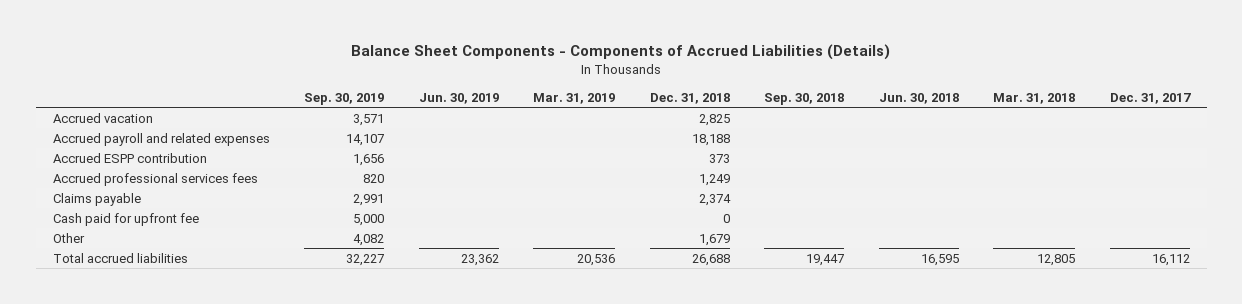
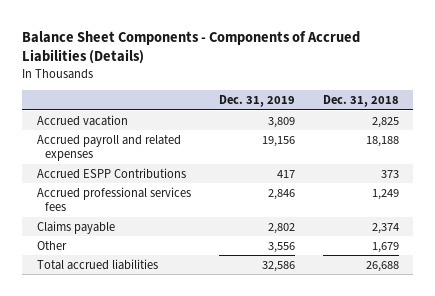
- | Sep. 30, 2019 | Jun. 30, 2019 | Mar. 31, 2019 | Dec. 31, 2018 | Sep. 30, 2018 | Jun. 30, 2018 | Mar. 31, 2018 | Dec. 31, 2017
+ | Dec. 31, 2019 | Dec. 31, 2018
- Accrued ESPP contribution | 1,656 | | | 373 | | | |
+ Accrued ESPP Contributions | 417 | 373
- Cash paid for upfront fee | 5,000 | | | 0 | | | |

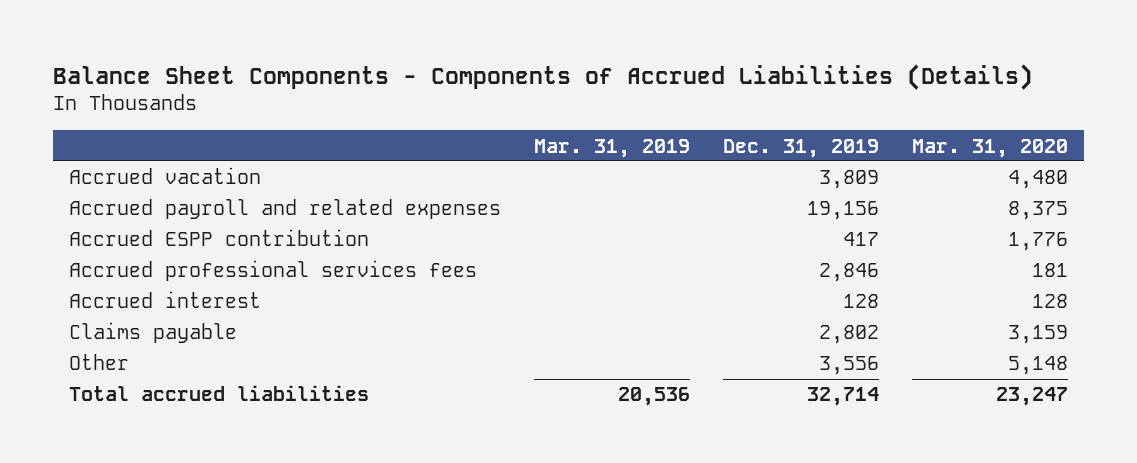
- | Dec. 31, 2019 | Dec. 31, 2018
+ | Mar. 31, 2019 | Dec. 31, 2019 | Mar. 31, 2020
- Accrued ESPP Contributions | 417 | 373
+ Accrued ESPP contribution | | 417 | 1,776
+ Accrued interest | | 128 | 128
- Total accrued liabilities | 32,586 | 26,688
+ Total accrued liabilities | 20,536 | 32,714 | 23,247

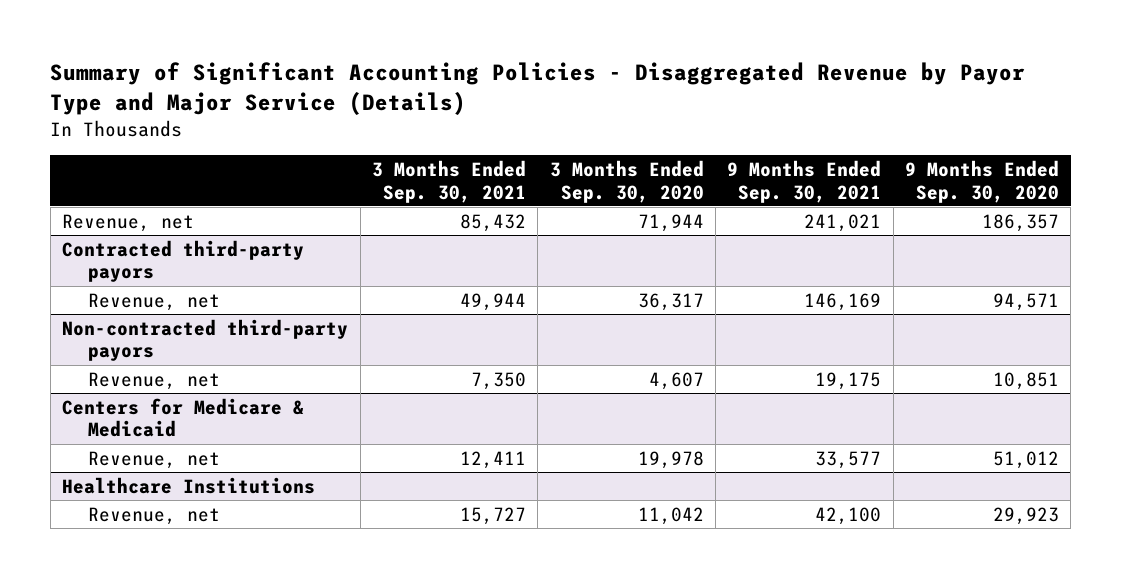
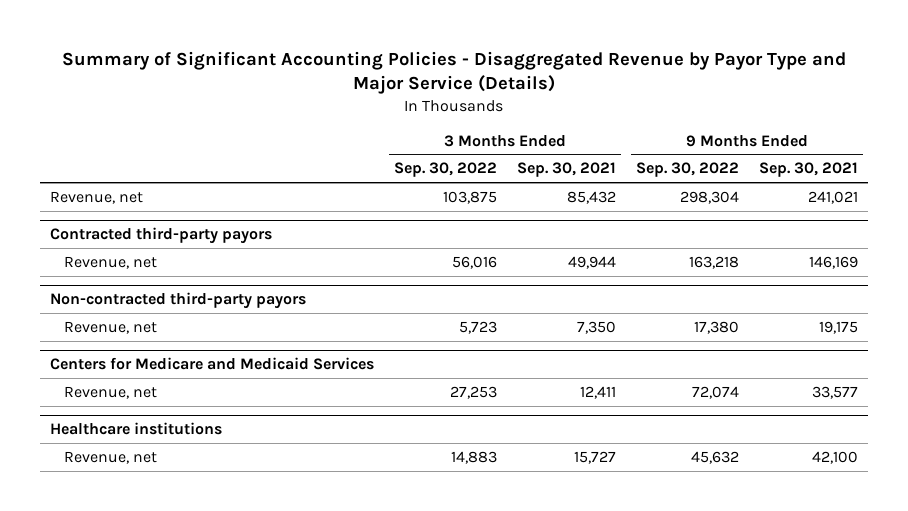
- | 3 Months Ended Sep. 30, 2021 | 3 Months Ended Sep. 30, 2020 | 9 Months Ended Sep. 30, 2021 | 9 Months Ended Sep. 30, 2020
+ | 3 Months Ended Sep. 30, 2022 | 3 Months Ended Sep. 30, 2021 | 9 Months Ended Sep. 30, 2022 | 9 Months Ended Sep. 30, 2021
- Centers for Medicare & Medicaid
+ Centers for Medicare and Medicaid Services
- Healthcare Institutions
+ Healthcare institutions

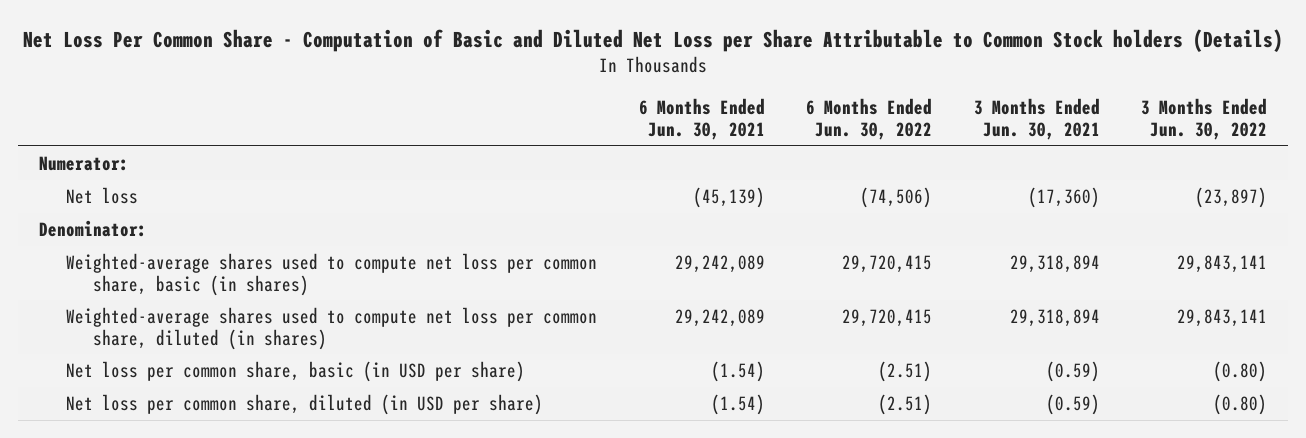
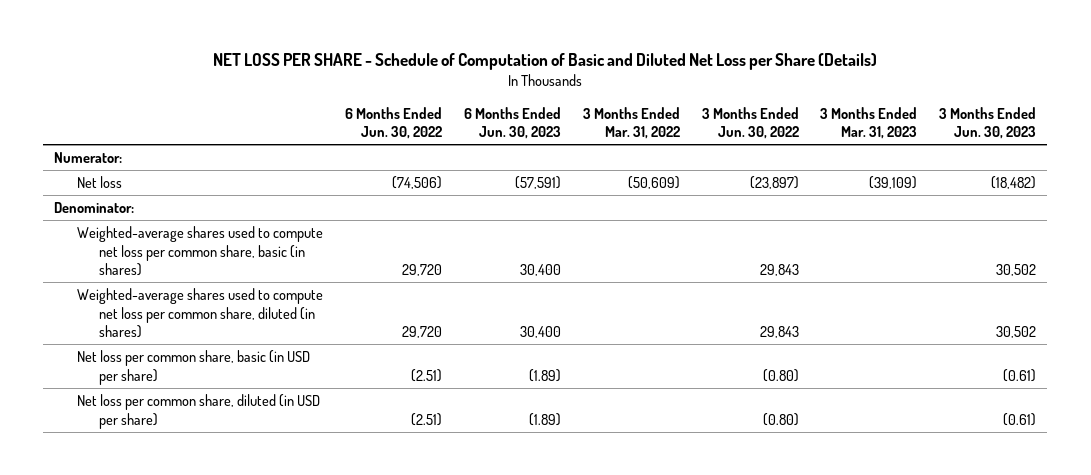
- Net Loss Per Common Share - Computation of Basic and Diluted Net Loss per Share Attributable to Common Stock holders (Details)
+ NET LOSS PER SHARE - Schedule of Computation of Basic and Diluted Net Loss per Share (Details)
- | 6 Months Ended Jun. 30, 2021 | 6 Months Ended Jun. 30, 2022 | 3 Months Ended Jun. 30, 2021 | 3 Months Ended Jun. 30, 2022
+ | 6 Months Ended Jun. 30, 2022 | 6 Months Ended Jun. 30, 2023 | 3 Months Ended Mar. 31, 2022 | 3 Months Ended Jun. 30, 2022 | 3 Months Ended Mar. 31, 2023 | 3 Months Ended Jun. 30, 2023
- Weighted-average shares used to compute net loss per common share, basic (in shares) | 29,242,089 | 29,720,415 | 29,318,894 | 29,843,141
- Weighted-average shares used to compute net loss per common share, diluted (in shares) | 29,242,089 | 29,720,415 | 29,318,894 | 29,843,141
+ Weighted-average shares used to compute net loss per common share, basic (in shares) | 29,720 | 30,400 | | 29,843 | | 30,502
+ Weighted-average shares used to compute net loss per common share, diluted (in shares) | 29,720 | 30,400 | | 29,843 | | 30,502

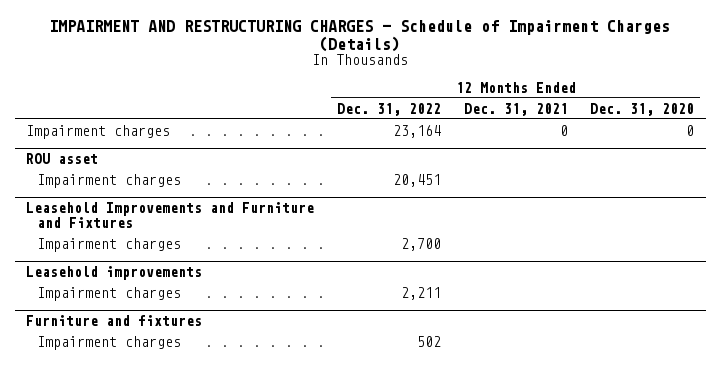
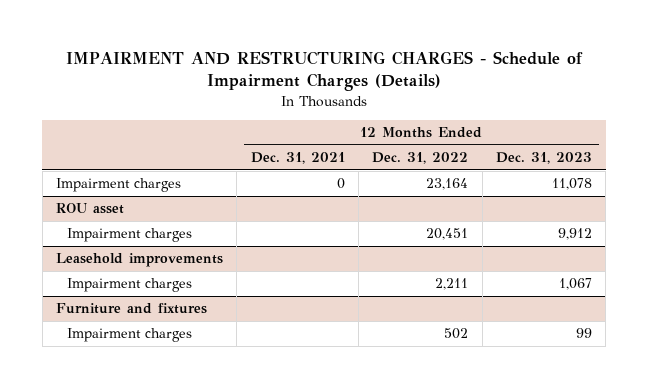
- | 12 Months Ended Dec. 31, 2022 | 12 Months Ended Dec. 31, 2021 | 12 Months Ended Dec. 31, 2020
+ | 12 Months Ended Dec. 31, 2021 | 12 Months Ended Dec. 31, 2022 | 12 Months Ended Dec. 31, 2023
- Leasehold Improvements and Furniture and Fixtures
- Impairment charges | 2,700 | |

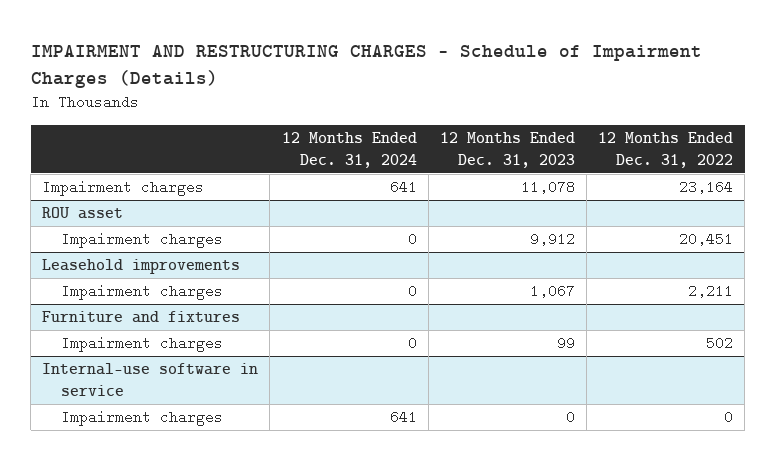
- | 12 Months Ended Dec. 31, 2021 | 12 Months Ended Dec. 31, 2022 | 12 Months Ended Dec. 31, 2023
+ | 12 Months Ended Dec. 31, 2024 | 12 Months Ended Dec. 31, 2023 | 12 Months Ended Dec. 31, 2022
+ Internal-use software in service
+ Impairment charges | 641 | 0 | 0

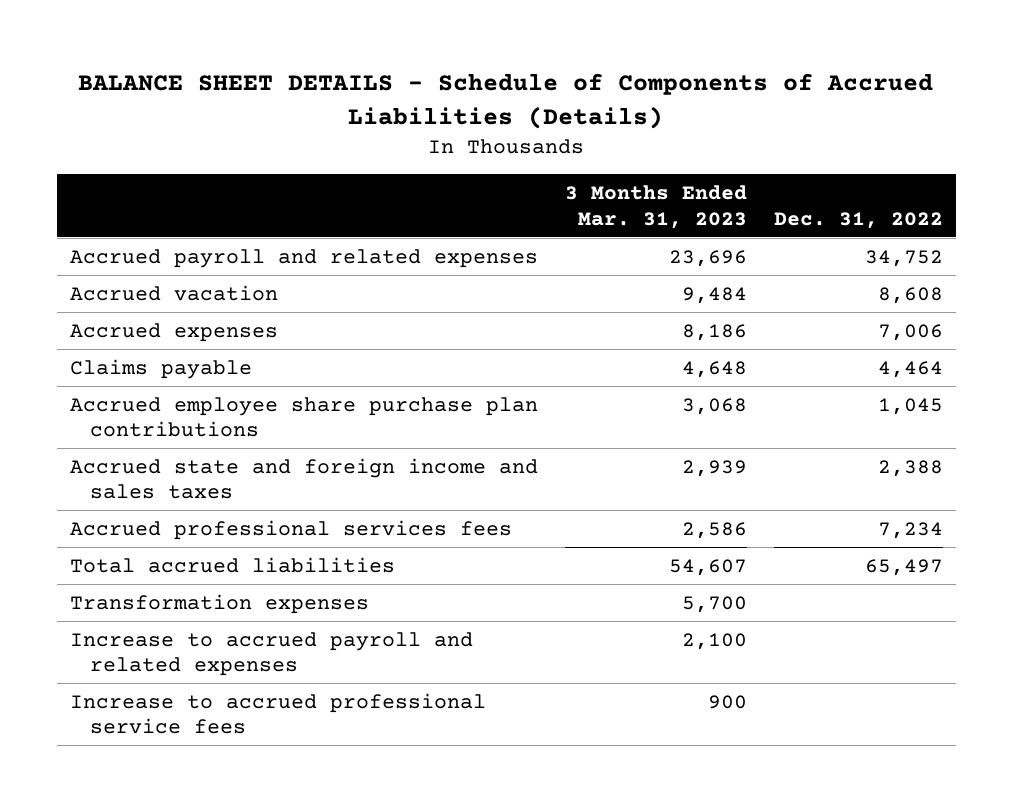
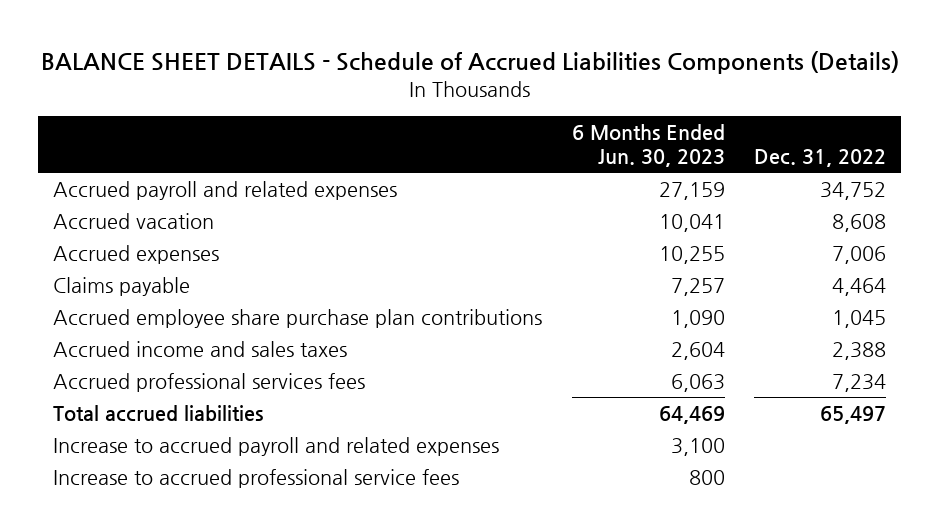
- BALANCE SHEET DETAILS - Schedule of Components of Accrued Liabilities (Details)
+ BALANCE SHEET DETAILS - Schedule of Accrued Liabilities Components (Details)
- | 3 Months Ended Mar. 31, 2023 | Dec. 31, 2022
+ | 6 Months Ended Jun. 30, 2023 | Dec. 31, 2022
- Accrued state and foreign income and sales taxes | 2,939 | 2,388
+ Accrued income and sales taxes | 2,604 | 2,388
- Transformation expenses | 5,700 |

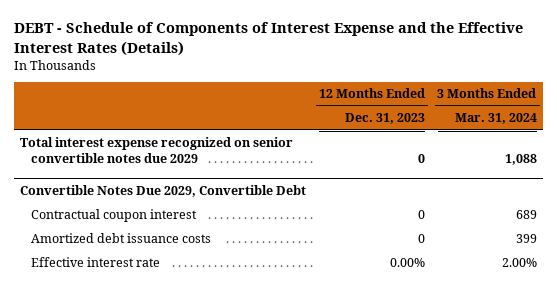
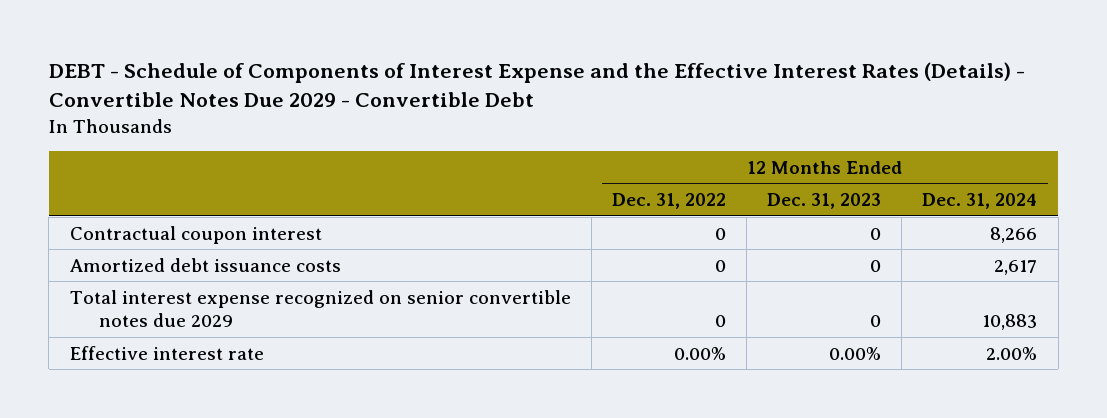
- DEBT - Schedule of Components of Interest Expense and the Effective Interest Rates (Details)
+ DEBT - Schedule of Components of Interest Expense and the Effective Interest Rates (Details) - Convertible Notes Due 2029 - Convertible Debt
- | 12 Months Ended Dec. 31, 2023 | 3 Months Ended Mar. 31, 2024
+ | 12 Months Ended Dec. 31, 2022 | 12 Months Ended Dec. 31, 2023 | 12 Months Ended Dec. 31, 2024
- Convertible Notes Due 2029, Convertible Debt
moved down: Total interest expense recognized on senior convertible notes due 2029 | 0 | 0 | 10,883

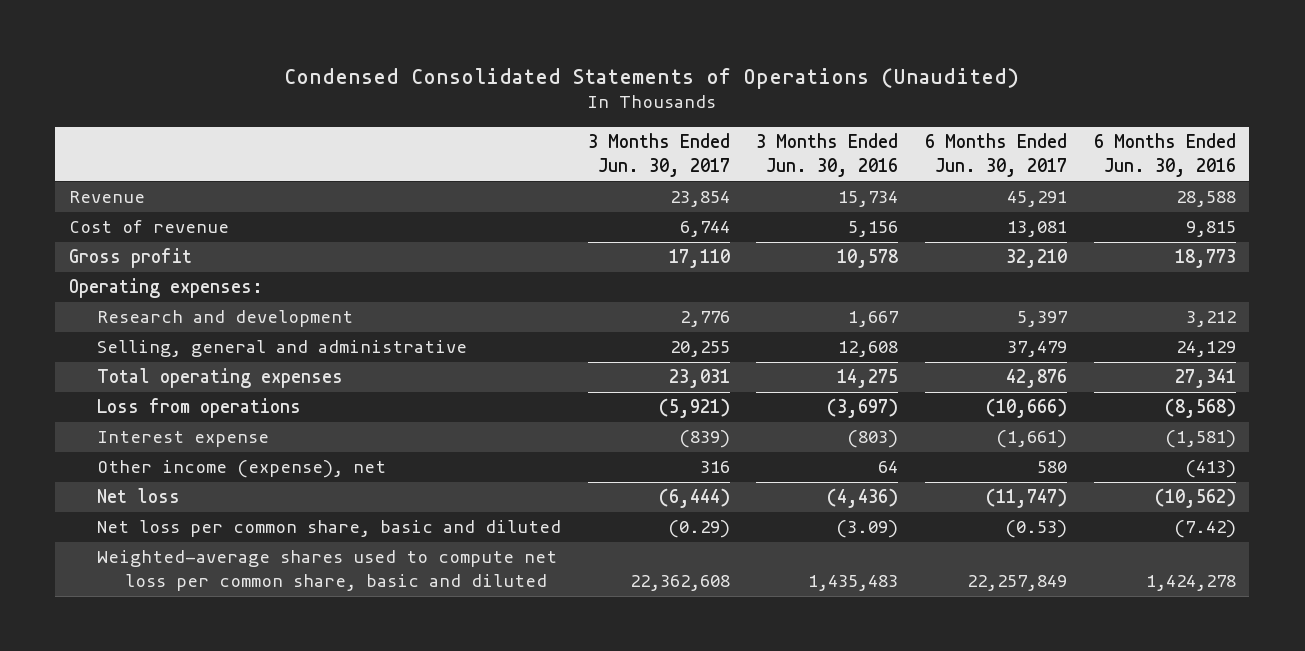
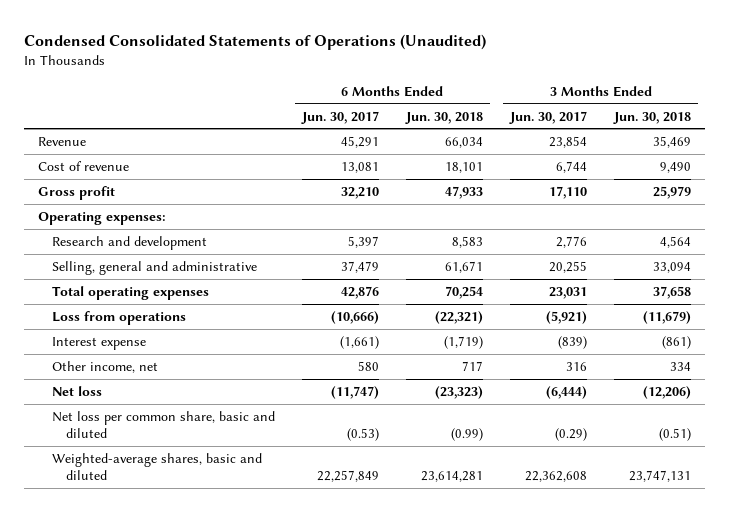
- | 3 Months Ended Jun. 30, 2017 | 3 Months Ended Jun. 30, 2016 | 6 Months Ended Jun. 30, 2017 | 6 Months Ended Jun. 30, 2016
+ | 6 Months Ended Jun. 30, 2017 | 6 Months Ended Jun. 30, 2018 | 3 Months Ended Jun. 30, 2017 | 3 Months Ended Jun. 30, 2018
- Other income (expense), net | 316 | 64 | 580 | (413)
+ Other income, net | 580 | 717 | 316 | 334
- Weighted-average shares used to compute net loss per common share, basic and diluted | 22,362,608 | 1,435,483 | 22,257,849 | 1,424,278
+ Weighted-average shares, basic and diluted | 22,257,849 | 23,614,281 | 22,362,608 | 23,747,131

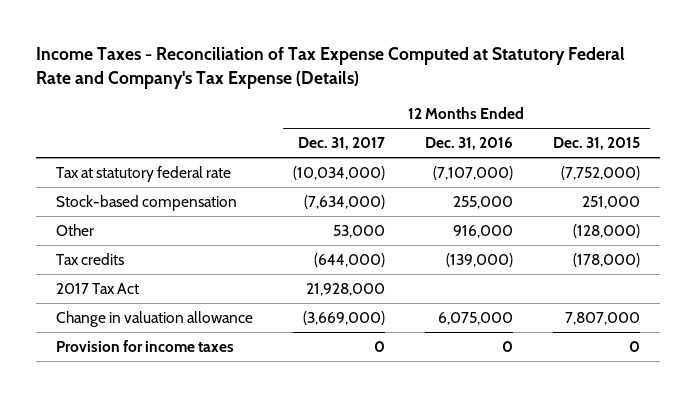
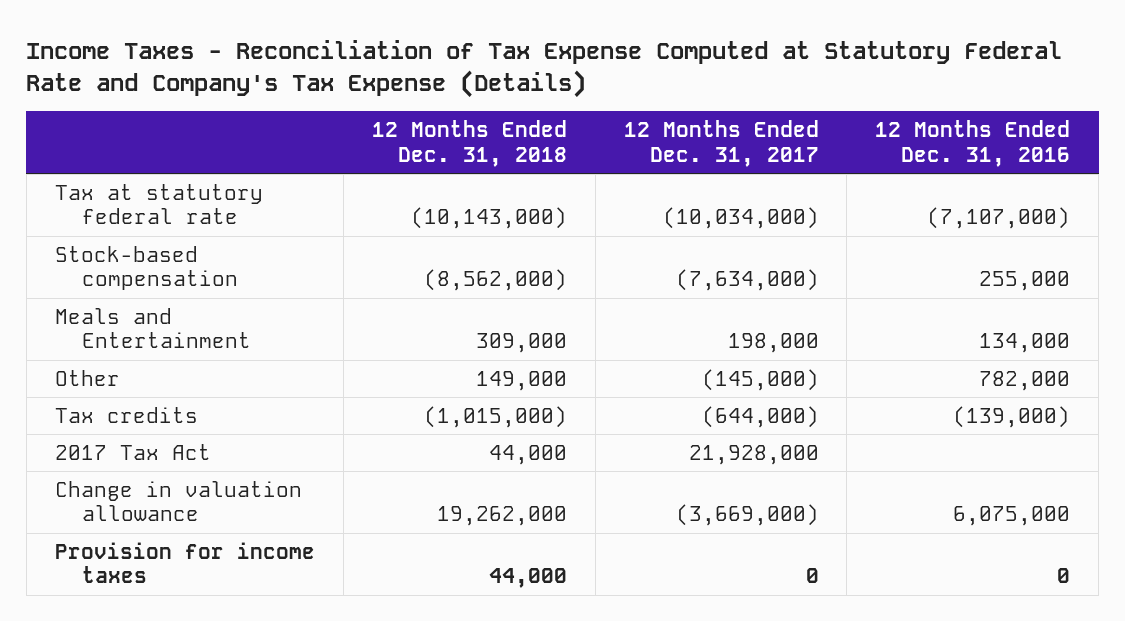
- | 12 Months Ended Dec. 31, 2017 | 12 Months Ended Dec. 31, 2016 | 12 Months Ended Dec. 31, 2015
+ | 12 Months Ended Dec. 31, 2018 | 12 Months Ended Dec. 31, 2017 | 12 Months Ended Dec. 31, 2016
- Other | 53,000 | 916,000 | (128,000)
+ Meals and Entertainment | 309,000 | 198,000 | 134,000
+ Other | 149,000 | (145,000) | 782,000

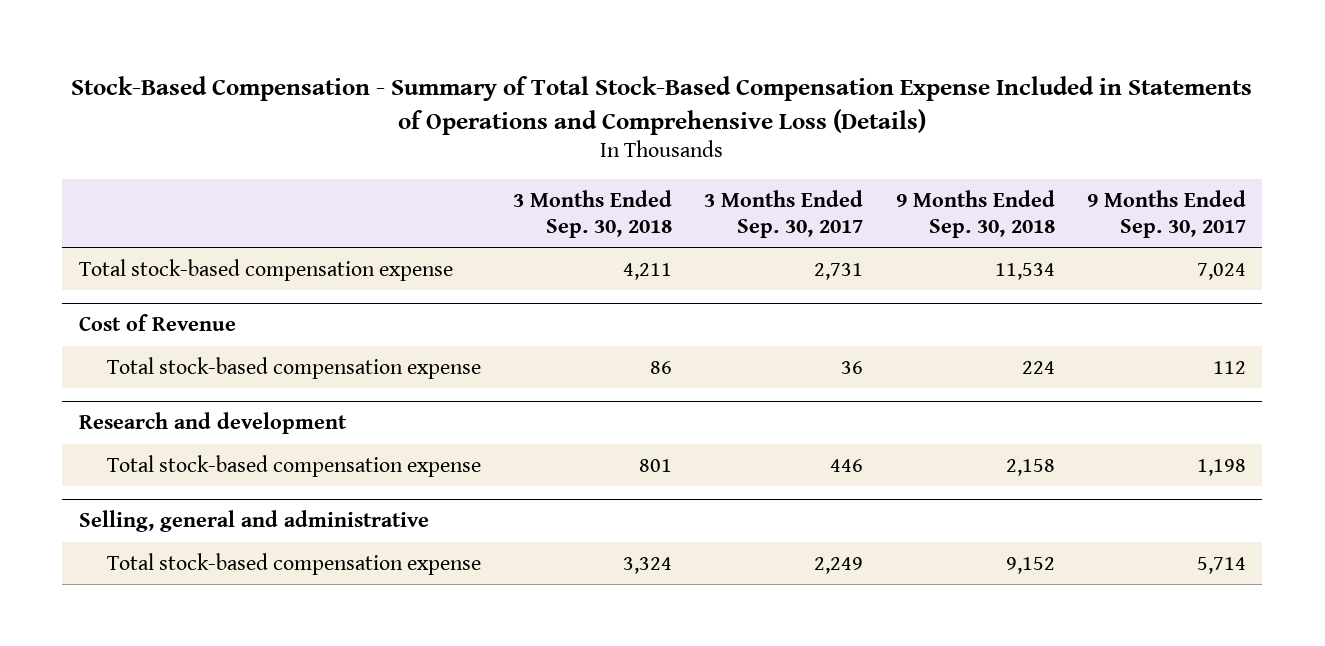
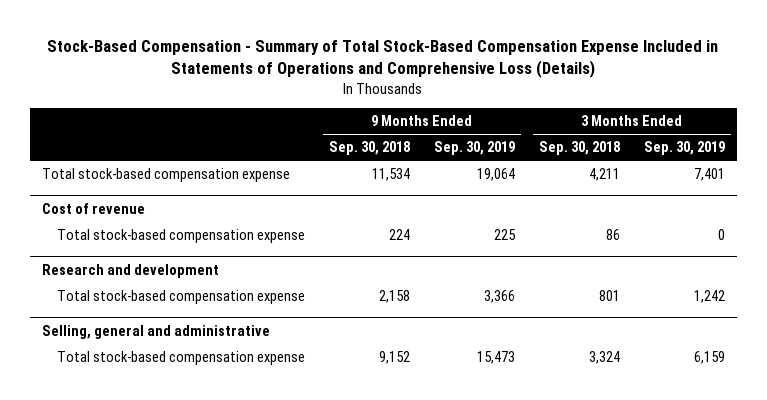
- | 3 Months Ended Sep. 30, 2018 | 3 Months Ended Sep. 30, 2017 | 9 Months Ended Sep. 30, 2018 | 9 Months Ended Sep. 30, 2017
+ | 9 Months Ended Sep. 30, 2018 | 9 Months Ended Sep. 30, 2019 | 3 Months Ended Sep. 30, 2018 | 3 Months Ended Sep. 30, 2019
- Cost of Revenue
+ Cost of revenue

